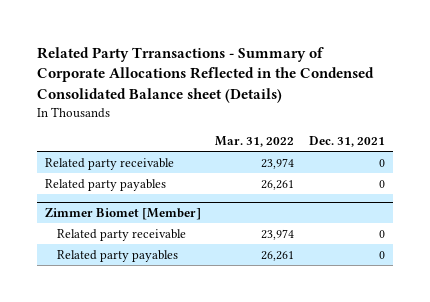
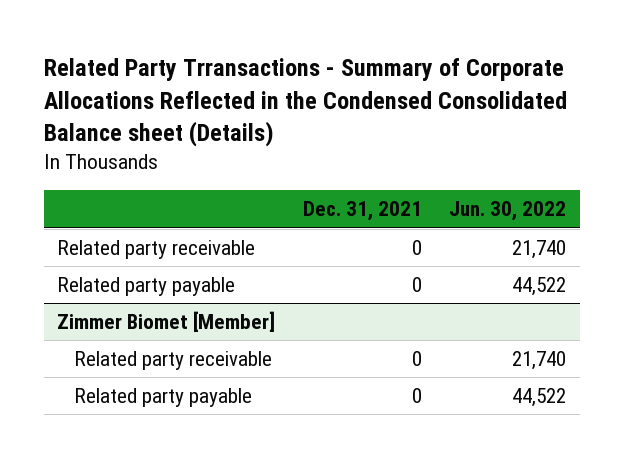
- | Mar. 31, 2022 | Dec. 31, 2021
+ | Dec. 31, 2021 | Jun. 30, 2022
- Related party payables | 26,261 | 0
+ Related party payable | 0 | 44,522
@ Zimmer Biomet [Member]
- Related party payables | 26,261 | 0
+ Related party payable | 0 | 44,522

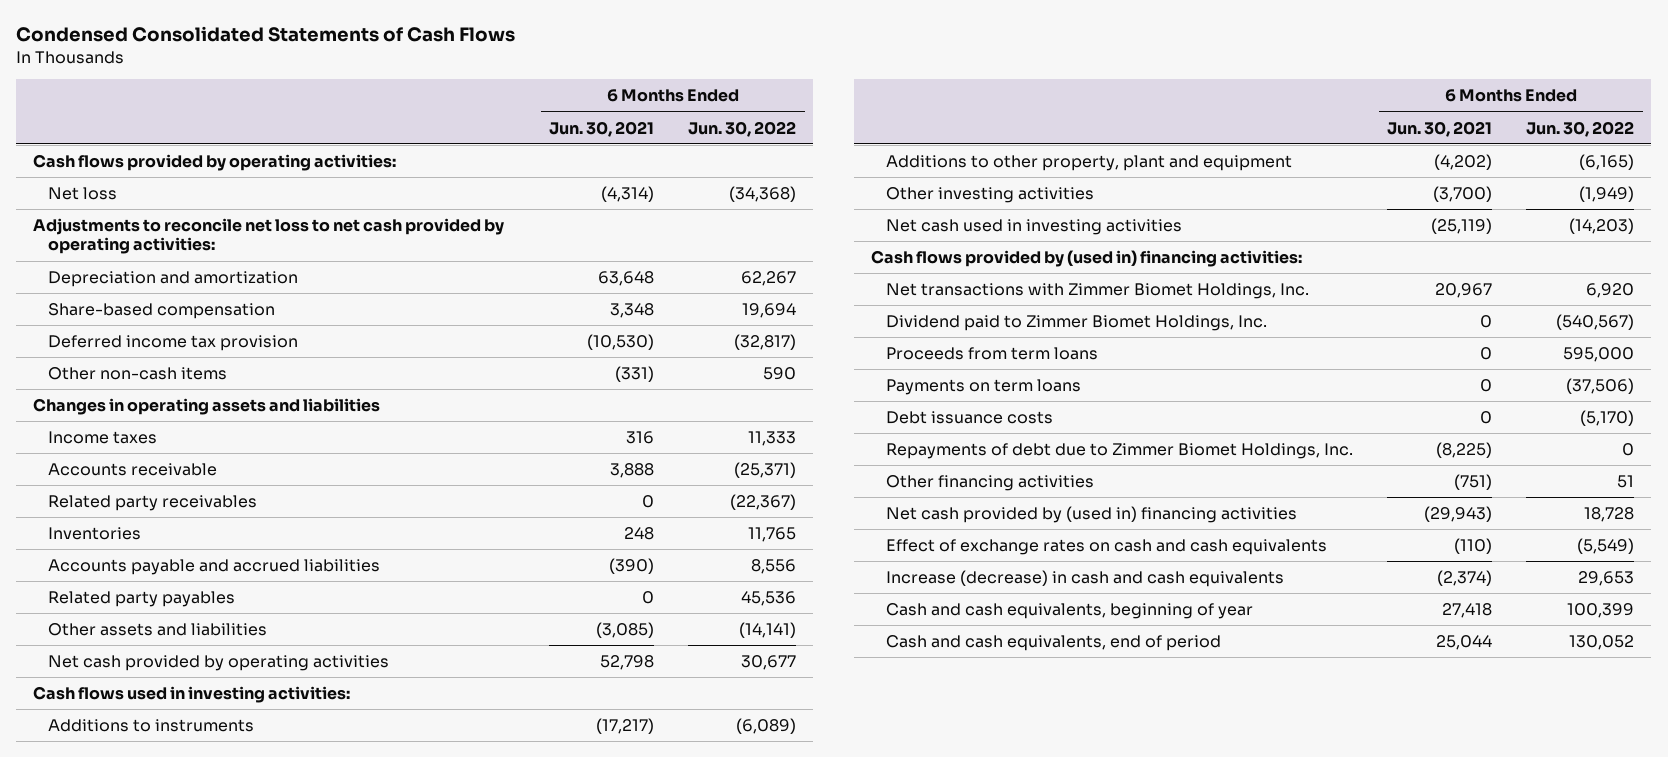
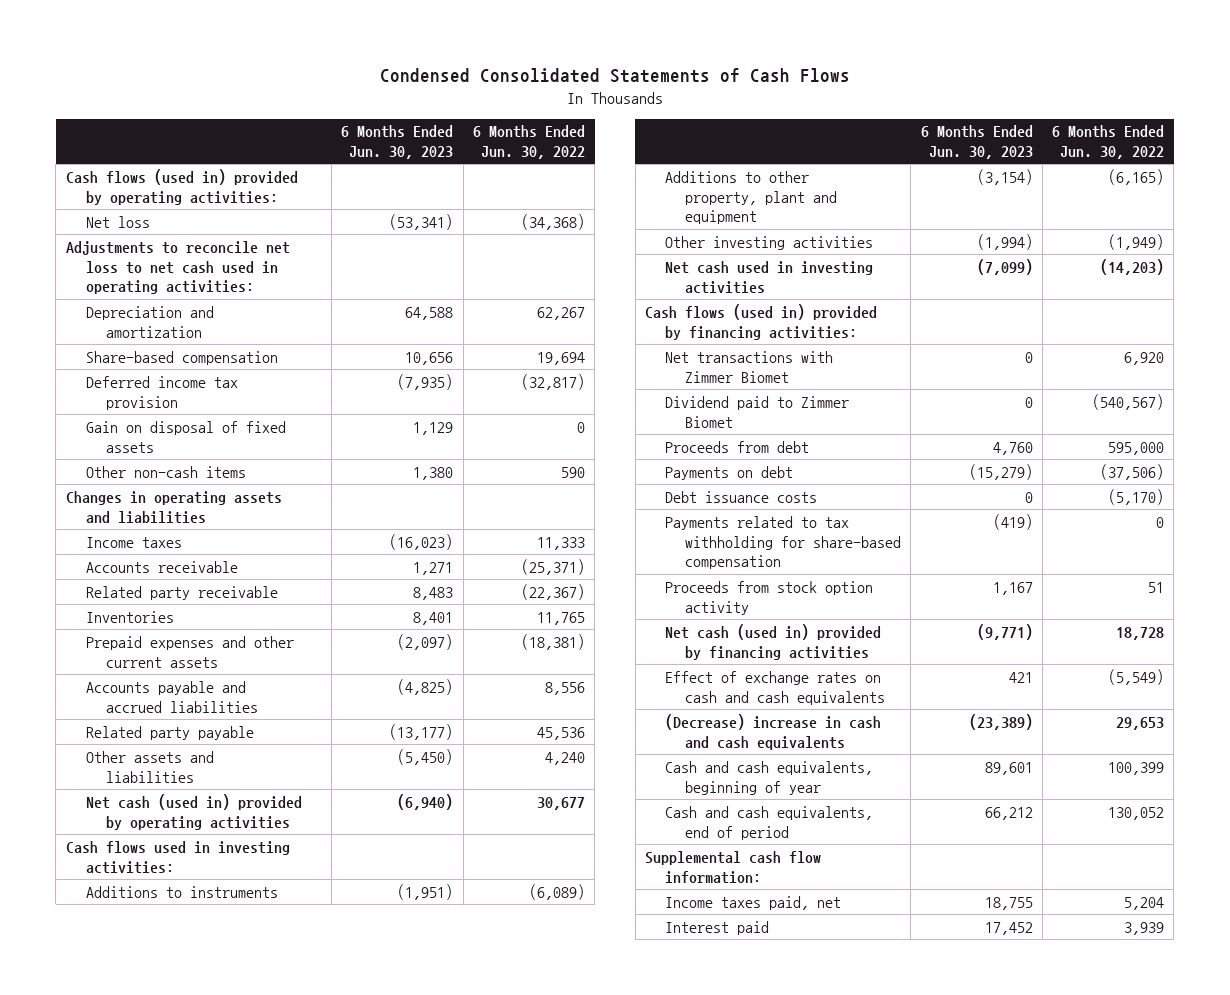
- | 6 Months Ended Jun. 30, 2021 | 6 Months Ended Jun. 30, 2022
+ | 6 Months Ended Jun. 30, 2023 | 6 Months Ended Jun. 30, 2022
- Cash flows provided by operating activities:
+ Cash flows (used in) provided by operating activities:
- Adjustments to reconcile net loss to net cash provided by operating activities:
+ Adjustments to reconcile net loss to net cash used in operating activities:
+ Gain on disposal of fixed assets | 1,129 | 0
- Related party receivables | 0 | (22,367)
+ Related party receivable | 8,483 | (22,367)
+ Prepaid expenses and other current assets | (2,097) | (18,381)
- Related party payables | 0 | 45,536
- Other assets and liabilities | (3,085) | (14,141)
- Net cash provided by operating activities | 52,798 | 30,677
+ Related party payable | (13,177) | 45,536
+ Other assets and liabilities | (5,450) | 4,240
+ Net cash (used in) provided by operating activities | (6,940) | 30,677
- Cash flows provided by (used in) financing activities:
- Net transactions with Zimmer Biomet Holdings, Inc. | 20,967 | 6,920
- Dividend paid to Zimmer Biomet Holdings, Inc. | 0 | (540,567)
- Proceeds from term loans | 0 | 595,000
- Payments on term loans | 0 | (37,506)
+ Cash flows (used in) provided by financing activities:
+ Net transactions with Zimmer Biomet | 0 | 6,920
+ Dividend paid to Zimmer Biomet | 0 | (540,567)
+ Proceeds from debt | 4,760 | 595,000
+ Payments on debt | (15,279) | (37,506)
- Repayments of debt due to Zimmer Biomet Holdings, Inc. | (8,225) | 0
- Other financing activities | (751) | 51
- Net cash provided by (used in) financing activities | (29,943) | 18,728
+ Payments related to tax withholding for share-based compensation | (419) | 0
+ Proceeds from stock option activity | 1,167 | 51
+ Net cash (used in) provided by financing activities | (9,771) | 18,728
- Increase (decrease) in cash and cash equivalents | (2,374) | 29,653
+ (Decrease) increase in cash and cash equivalents | (23,389) | 29,653
+ Supplemental cash flow information:
+ Income taxes paid, net | 18,755 | 5,204
+ Interest paid | 17,452 | 3,939

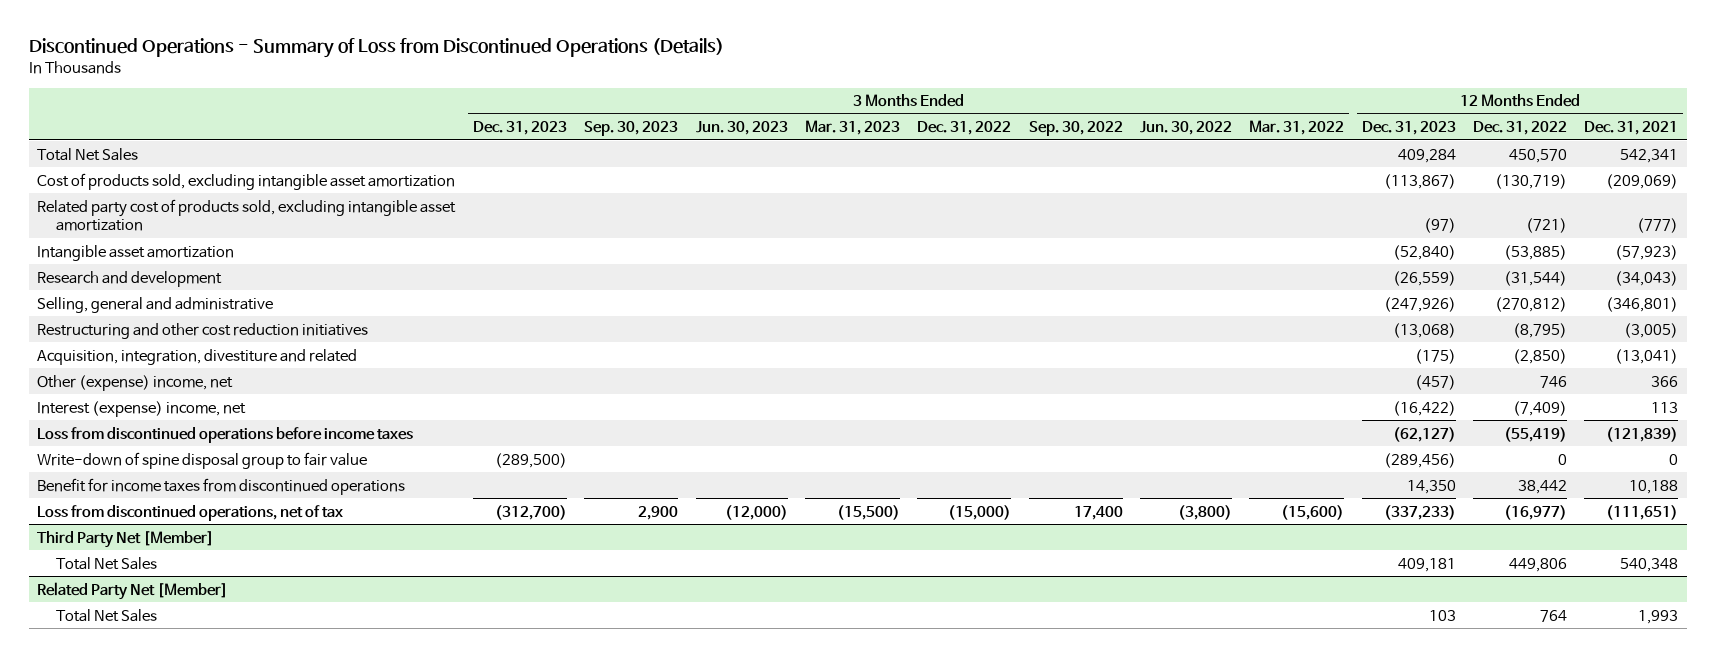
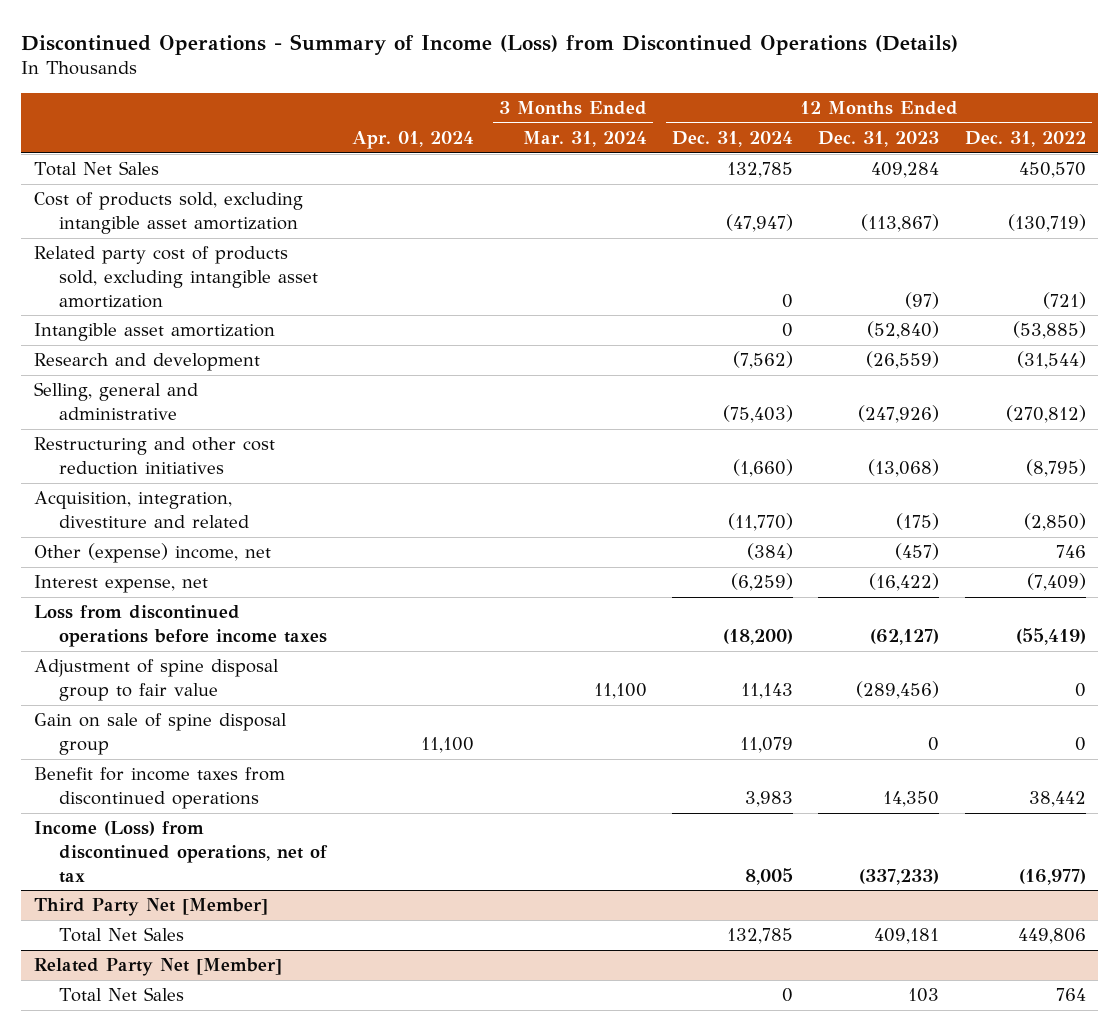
- Discontinued Operations - Summary of Loss from Discontinued Operations (Details)
+ Discontinued Operations - Summary of Income (Loss) from Discontinued Operations (Details)
- | 3 Months Ended Dec. 31, 2023 | 3 Months Ended Sep. 30, 2023 | 3 Months Ended Jun. 30, 2023 | 3 Months Ended Mar. 31, 2023 | 3 Months Ended Dec. 31, 2022 | 3 Months Ended Sep. 30, 2022 | 3 Months Ended Jun. 30, 2022 | 3 Months Ended Mar. 31, 2022 | 12 Months Ended Dec. 31, 2023 | 12 Months Ended Dec. 31, 2022 | 12 Months Ended Dec. 31, 2021
+ | Apr. 01, 2024 | 3 Months Ended Mar. 31, 2024 | 12 Months Ended Dec. 31, 2024 | 12 Months Ended Dec. 31, 2023 | 12 Months Ended Dec. 31, 2022
- Interest (expense) income, net | | | | | | | | | (16,422) | (7,409) | 113
+ Interest expense, net | | | (6,259) | (16,422) | (7,409)
- Write-down of spine disposal group to fair value | (289,500) | | | | | | | | (289,456) | 0 | 0
+ Adjustment of spine disposal group to fair value | | 11,100 | 11,143 | (289,456) | 0
+ Gain on sale of spine disposal group | 11,100 | | 11,079 | 0 | 0
- Loss from discontinued operations, net of tax | (312,700) | 2,900 | (12,000) | (15,500) | (15,000) | 17,400 | (3,800) | (15,600) | (337,233) | (16,977) | (111,651)
+ Income (Loss) from discontinued operations, net of tax | | | 8,005 | (337,233) | (16,977)

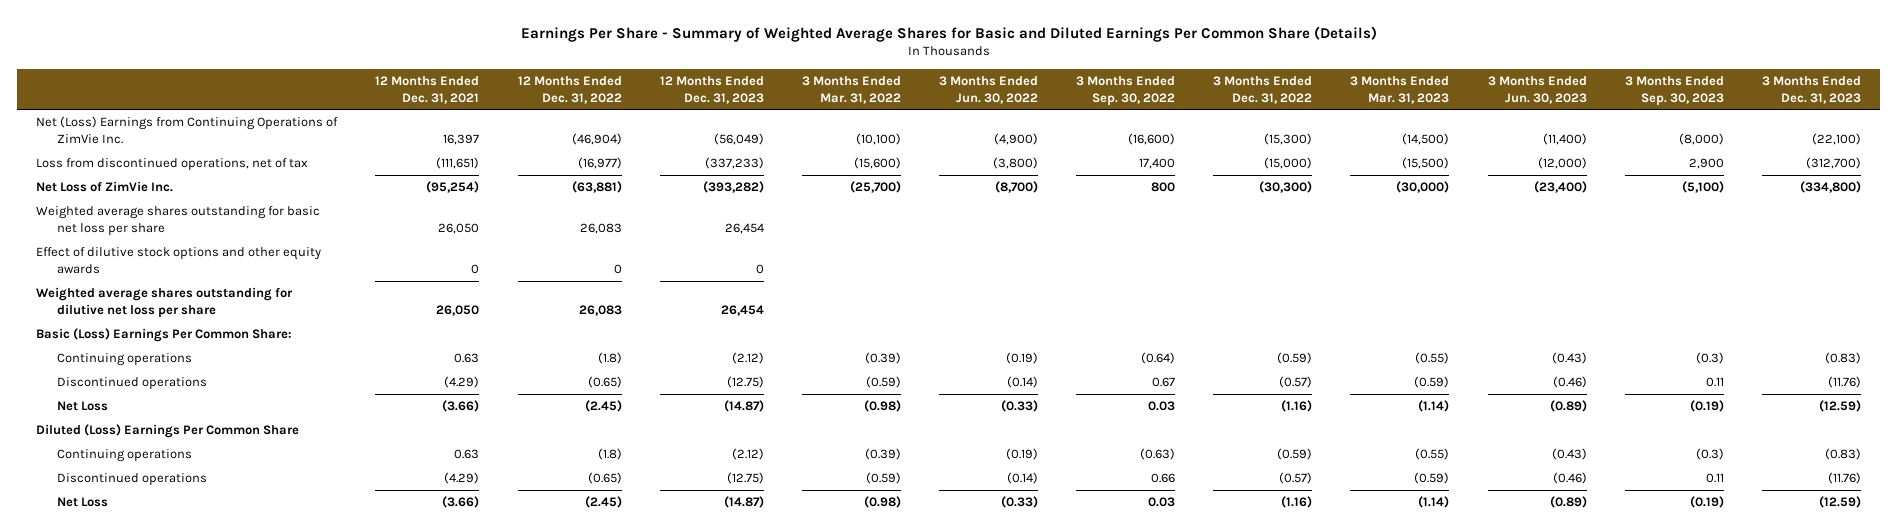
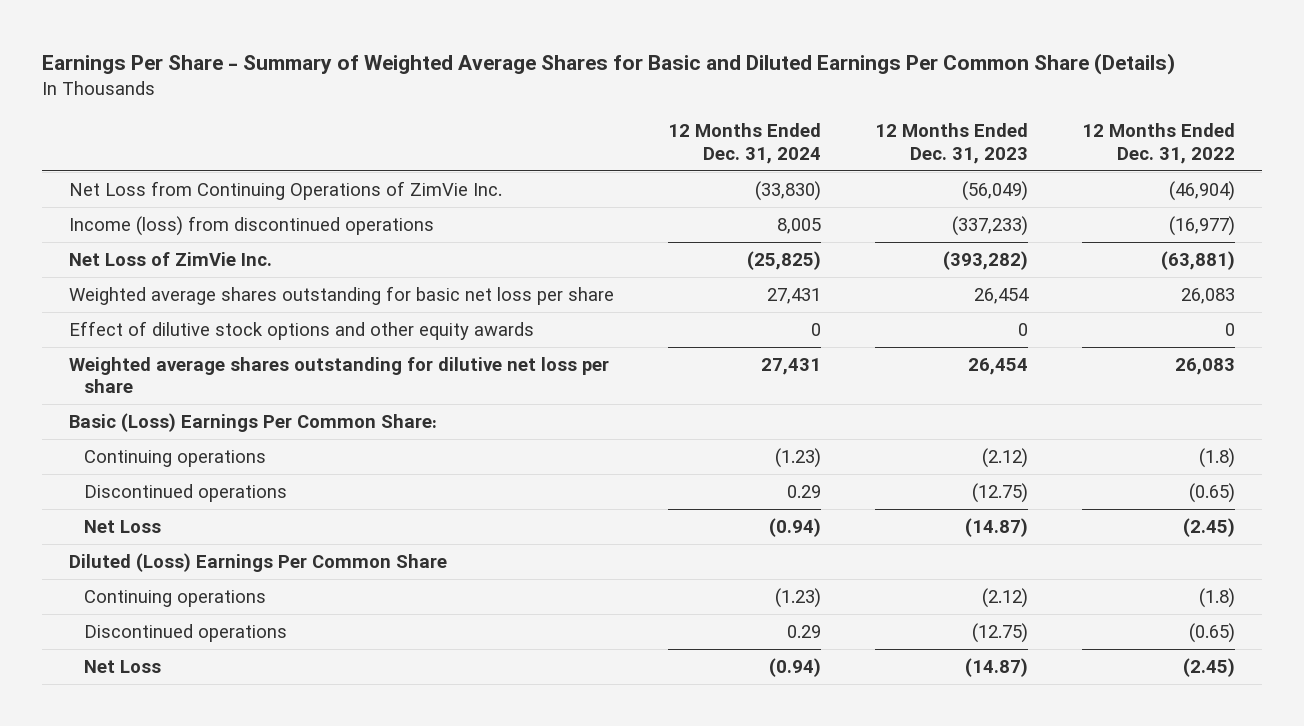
- | 12 Months Ended Dec. 31, 2021 | 12 Months Ended Dec. 31, 2022 | 12 Months Ended Dec. 31, 2023 | 3 Months Ended Mar. 31, 2022 | 3 Months Ended Jun. 30, 2022 | 3 Months Ended Sep. 30, 2022 | 3 Months Ended Dec. 31, 2022 | 3 Months Ended Mar. 31, 2023 | 3 Months Ended Jun. 30, 2023 | 3 Months Ended Sep. 30, 2023 | 3 Months Ended Dec. 31, 2023
+ | 12 Months Ended Dec. 31, 2024 | 12 Months Ended Dec. 31, 2023 | 12 Months Ended Dec. 31, 2022
- Net (Loss) Earnings from Continuing Operations of ZimVie Inc. | 16,397 | (46,904) | (56,049) | (10,100) | (4,900) | (16,600) | (15,300) | (14,500) | (11,400) | (8,000) | (22,100)
- Loss from discontinued operations, net of tax | (111,651) | (16,977) | (337,233) | (15,600) | (3,800) | 17,400 | (15,000) | (15,500) | (12,000) | 2,900 | (312,700)
+ Net Loss from Continuing Operations of ZimVie Inc. | (33,830) | (56,049) | (46,904)
+ Income (loss) from discontinued operations | 8,005 | (337,233) | (16,977)

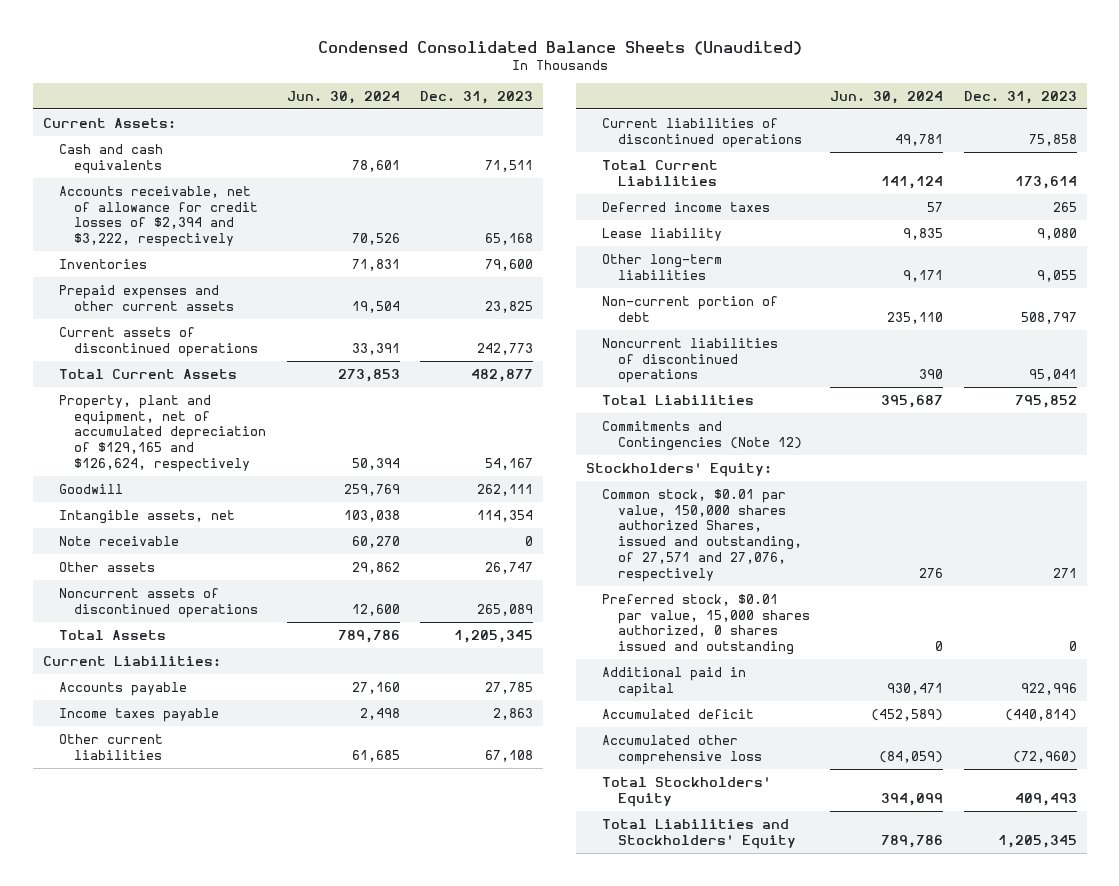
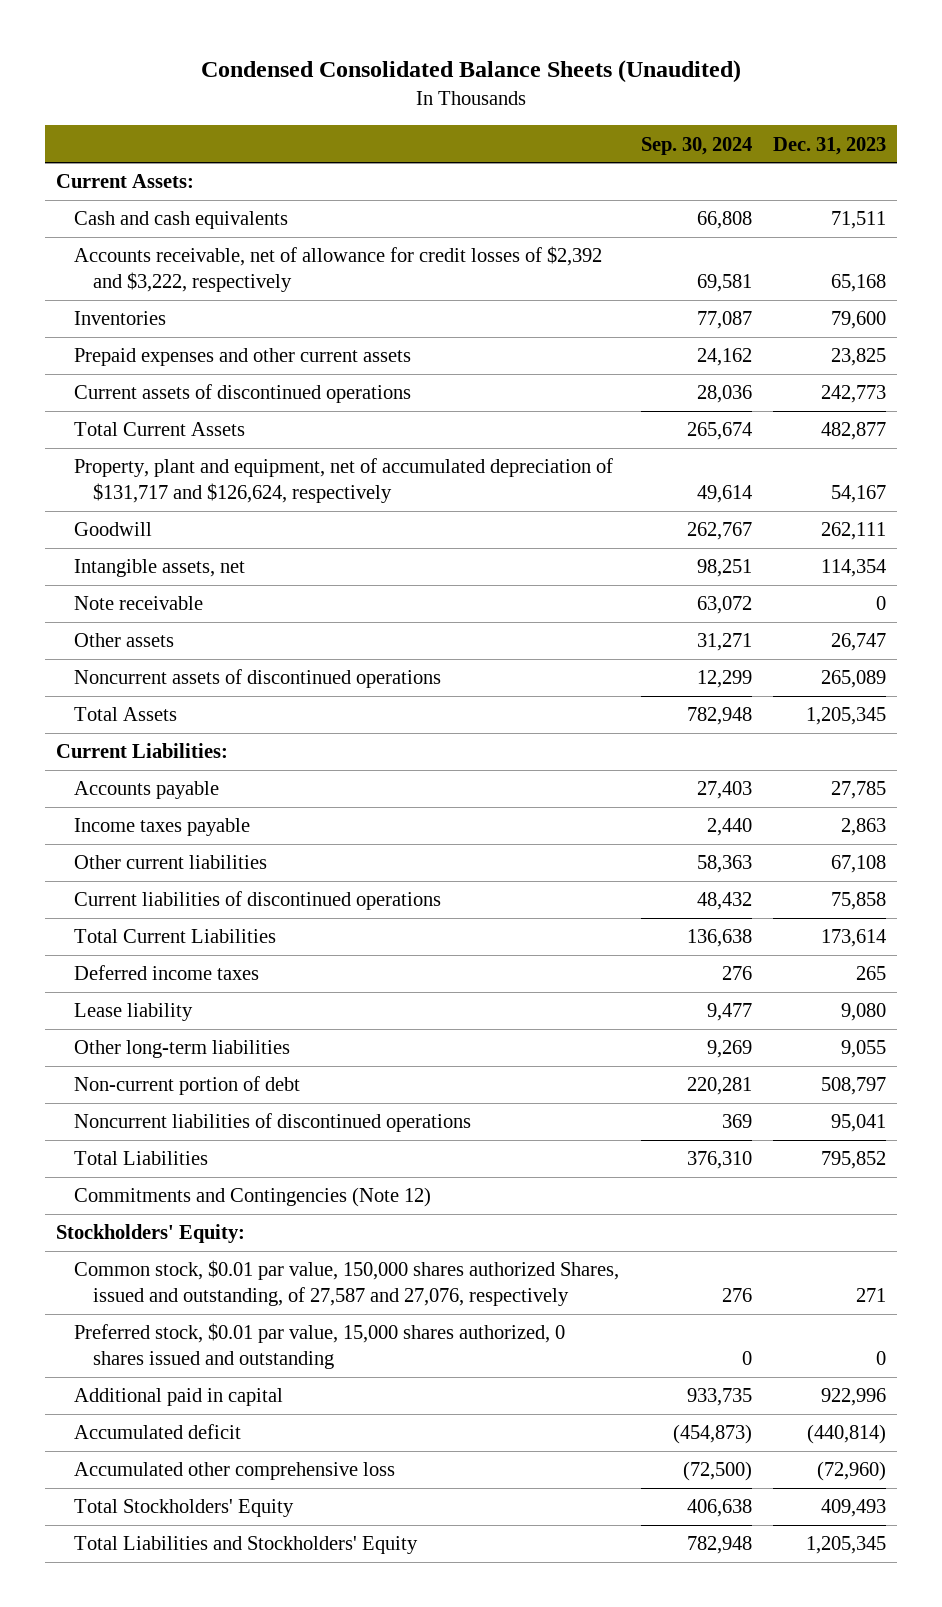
- | Jun. 30, 2024 | Dec. 31, 2023
+ | Sep. 30, 2024 | Dec. 31, 2023
- Accounts receivable, net of allowance for credit losses of $2,394 and $3,222, respectively | 70,526 | 65,168
+ Accounts receivable, net of allowance for credit losses of $2,392 and $3,222, respectively | 69,581 | 65,168
- Property, plant and equipment, net of accumulated depreciation of $129,165 and $126,624, respectively | 50,394 | 54,167
+ Property, plant and equipment, net of accumulated depreciation of $131,717 and $126,624, respectively | 49,614 | 54,167
- Common stock, $0.01 par value, 150,000 shares authorized Shares, issued and outstanding, of 27,571 and 27,076, respectively | 276 | 271
+ Common stock, $0.01 par value, 150,000 shares authorized Shares, issued and outstanding, of 27,587 and 27,076, respectively | 276 | 271

